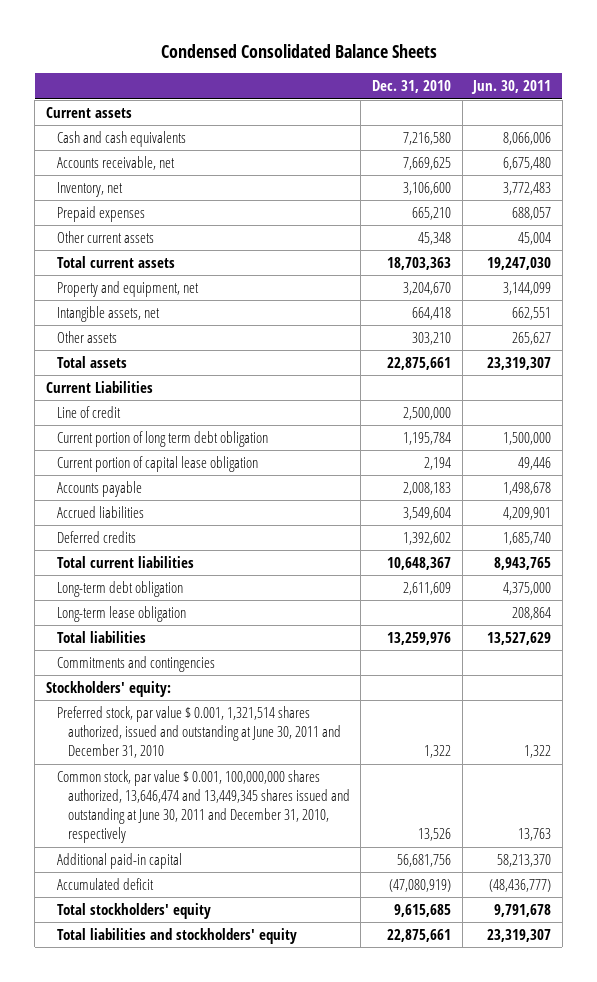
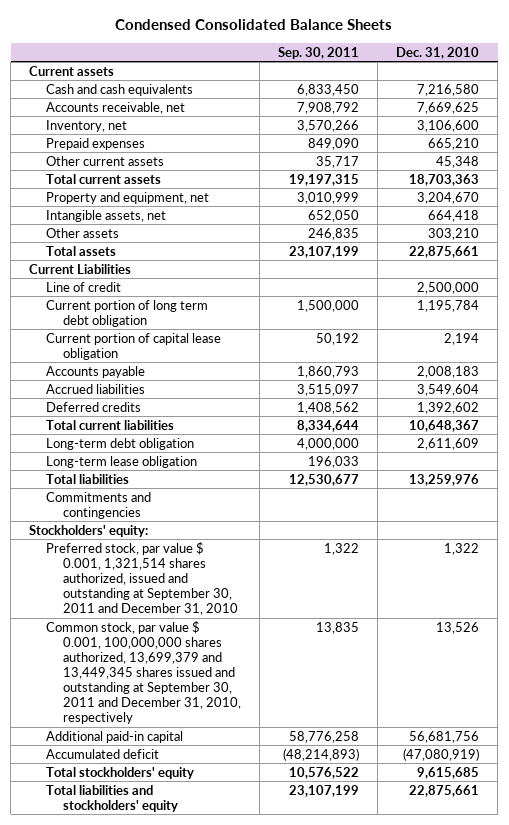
- | Dec. 31, 2010 | Jun. 30, 2011
+ | Sep. 30, 2011 | Dec. 31, 2010
- Preferred stock, par value $ 0.001, 1,321,514 shares authorized, issued and outstanding at June 30, 2011 and December 31, 2010 | 1,322 | 1,322
- Common stock, par value $ 0.001, 100,000,000 shares authorized, 13,646,474 and 13,449,345 shares issued and outstanding at June 30, 2011 and December 31, 2010, respectively | 13,526 | 13,763
+ Preferred stock, par value $ 0.001, 1,321,514 shares authorized, issued and outstanding at September 30, 2011 and December 31, 2010 | 1,322 | 1,322
+ Common stock, par value $ 0.001, 100,000,000 shares authorized, 13,699,379 and 13,449,345 shares issued and outstanding at September 30, 2011 and December 31, 2010, respectively | 13,835 | 13,526

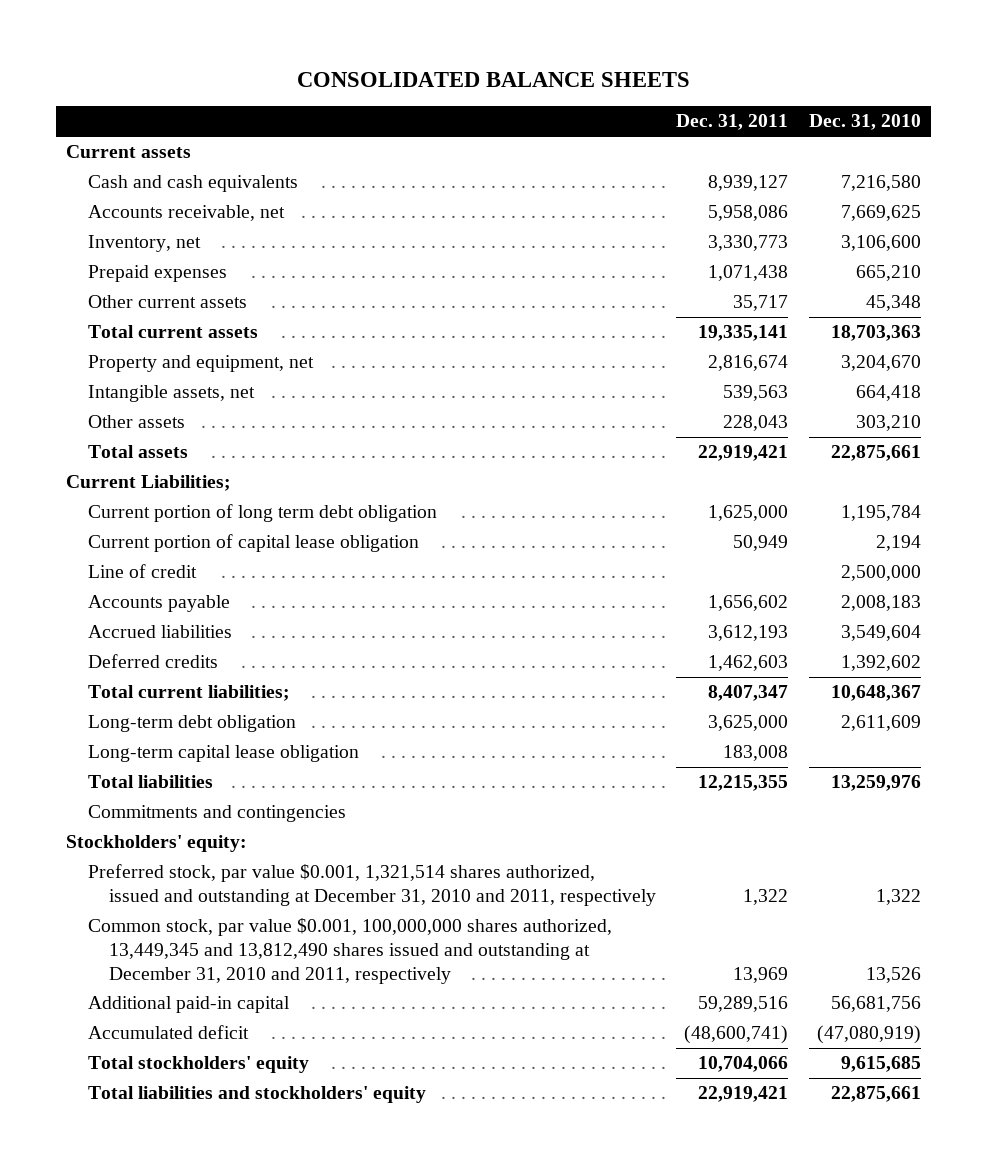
- Condensed Consolidated Balance Sheets
+ CONSOLIDATED BALANCE SHEETS
- | Sep. 30, 2011 | Dec. 31, 2010
+ | Dec. 31, 2011 | Dec. 31, 2010
- Current Liabilities
+ Current Liabilities;
moved down: Line of credit | | 2,500,000
- Total current liabilities | 8,334,644 | 10,648,367
+ Total current liabilities; | 8,407,347 | 10,648,367
- Long-term lease obligation | 196,033 |
+ Long-term capital lease obligation | 183,008 |
- Preferred stock, par value $ 0.001, 1,321,514 shares authorized, issued and outstanding at September 30, 2011 and December 31, 2010 | 1,322 | 1,322
- Common stock, par value $ 0.001, 100,000,000 shares authorized, 13,699,379 and 13,449,345 shares issued and outstanding at September 30, 2011 and December 31, 2010, respectively | 13,835 | 13,526
+ Preferred stock, par value $0.001, 1,321,514 shares authorized, issued and outstanding at December 31, 2010 and 2011, respectively | 1,322 | 1,322
+ Common stock, par value $0.001, 100,000,000 shares authorized, 13,449,345 and 13,812,490 shares issued and outstanding at December 31, 2010 and 2011, respectively | 13,969 | 13,526

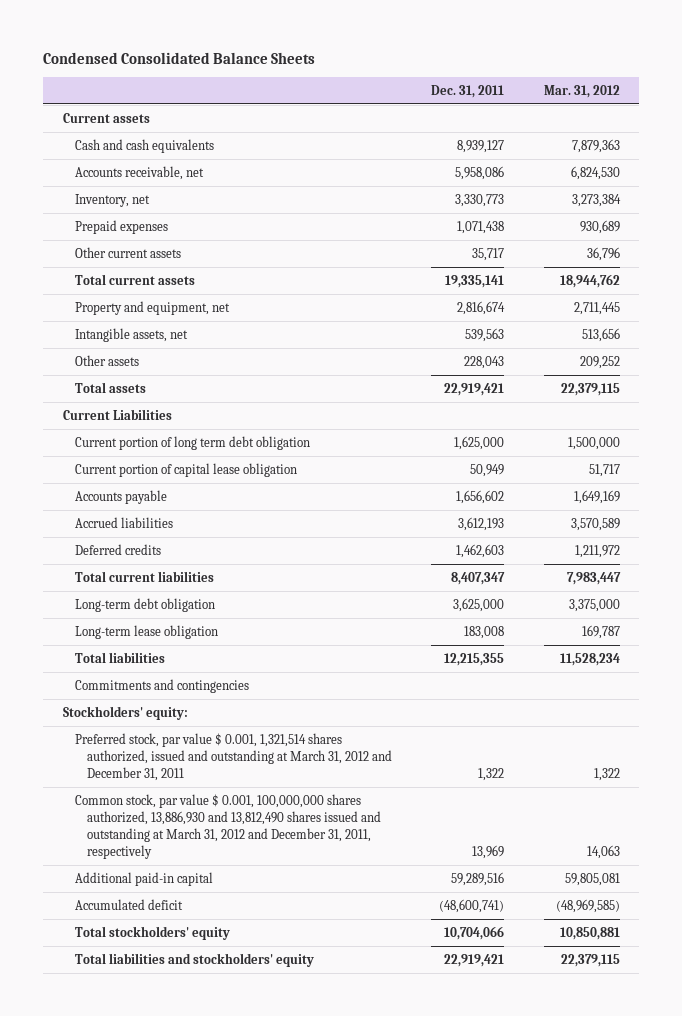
- CONSOLIDATED BALANCE SHEETS
+ Condensed Consolidated Balance Sheets
- | Dec. 31, 2011 | Dec. 31, 2010
+ | Dec. 31, 2011 | Mar. 31, 2012
- Current Liabilities;
+ Current Liabilities
- Line of credit | | 2,500,000
- Total current liabilities; | 8,407,347 | 10,648,367
+ Total current liabilities | 8,407,347 | 7,983,447
- Long-term capital lease obligation | 183,008 |
+ Long-term lease obligation | 183,008 | 169,787
- Preferred stock, par value $0.001, 1,321,514 shares authorized, issued and outstanding at December 31, 2010 and 2011, respectively | 1,322 | 1,322
- Common stock, par value $0.001, 100,000,000 shares authorized, 13,449,345 and 13,812,490 shares issued and outstanding at December 31, 2010 and 2011, respectively | 13,969 | 13,526
+ Preferred stock, par value $ 0.001, 1,321,514 shares authorized, issued and outstanding at March 31, 2012 and December 31, 2011 | 1,322 | 1,322
+ Common stock, par value $ 0.001, 100,000,000 shares authorized, 13,886,930 and 13,812,490 shares issued and outstanding at March 31, 2012 and December 31, 2011, respectively | 13,969 | 14,063

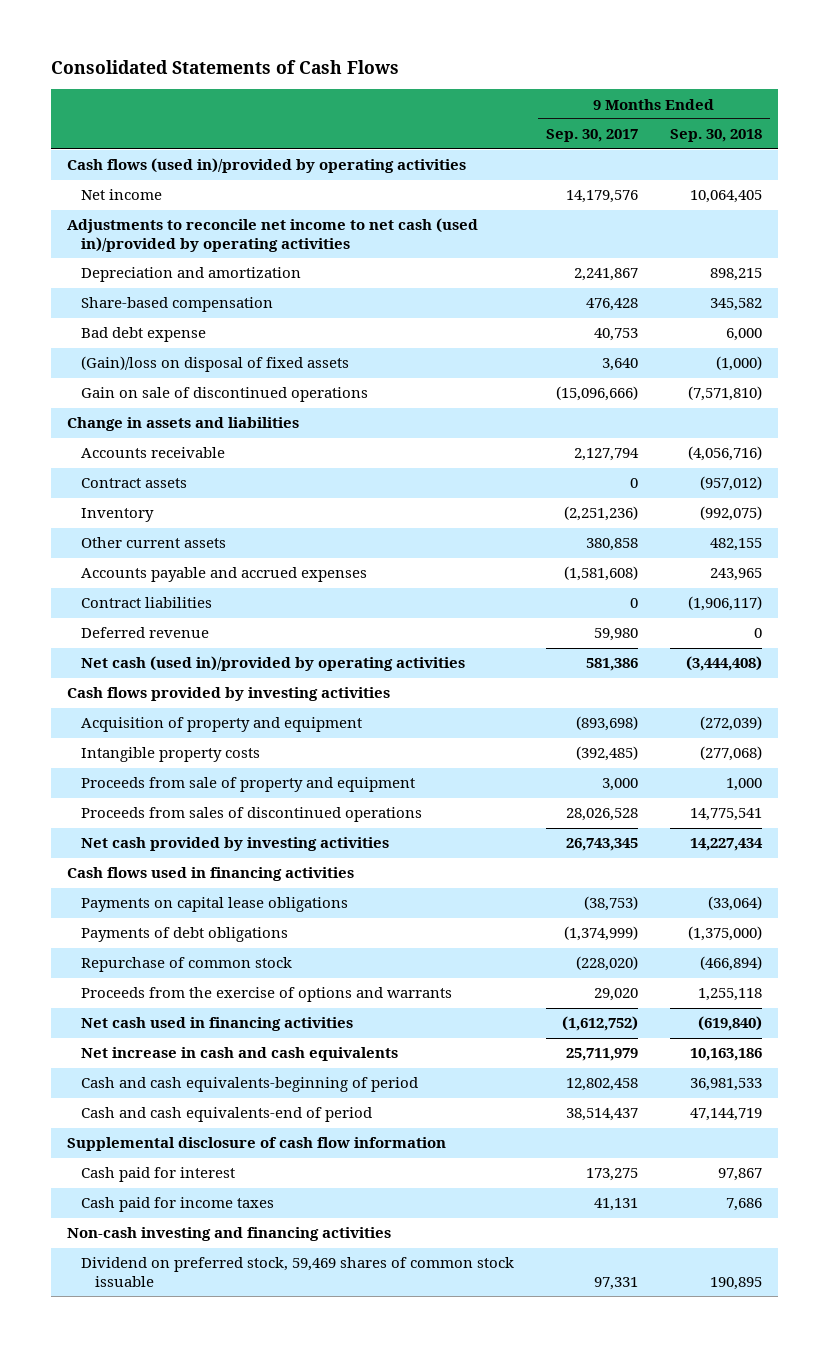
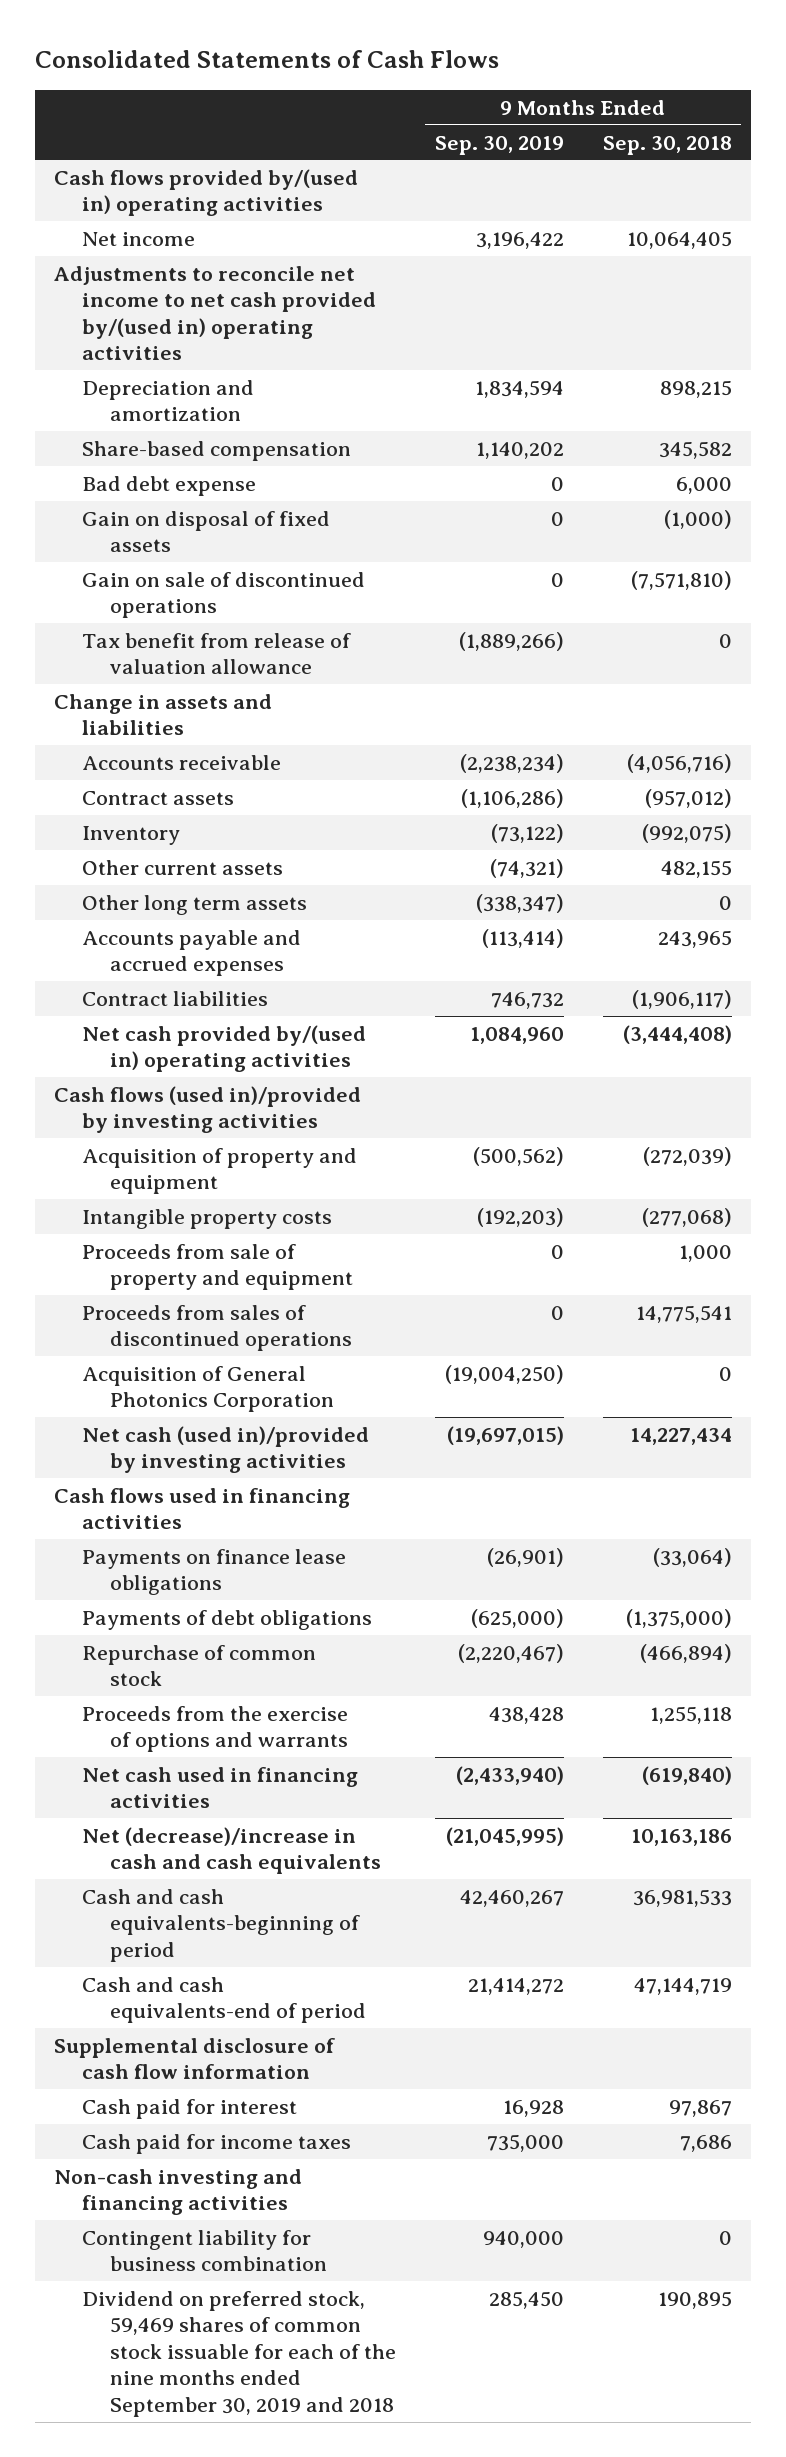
- | 9 Months Ended Sep. 30, 2017 | 9 Months Ended Sep. 30, 2018
+ | 9 Months Ended Sep. 30, 2019 | 9 Months Ended Sep. 30, 2018
- Cash flows (used in)/provided by operating activities
+ Cash flows provided by/(used in) operating activities
- Adjustments to reconcile net income to net cash (used in)/provided by operating activities
+ Adjustments to reconcile net income to net cash provided by/(used in) operating activities
- (Gain)/loss on disposal of fixed assets | 3,640 | (1,000)
+ Gain on disposal of fixed assets | 0 | (1,000)
+ Tax benefit from release of valuation allowance | (1,889,266) | 0
+ Other long term assets | (338,347) | 0
- Deferred revenue | 59,980 | 0
- Net cash (used in)/provided by operating activities | 581,386 | (3,444,408)
- Cash flows provided by investing activities
+ Net cash provided by/(used in) operating activities | 1,084,960 | (3,444,408)
+ Cash flows (used in)/provided by investing activities
- Net cash provided by investing activities | 26,743,345 | 14,227,434
+ Acquisition of General Photonics Corporation | (19,004,250) | 0
+ Net cash (used in)/provided by investing activities | (19,697,015) | 14,227,434
- Payments on capital lease obligations | (38,753) | (33,064)
+ Payments on finance lease obligations | (26,901) | (33,064)
- Net increase in cash and cash equivalents | 25,711,979 | 10,163,186
+ Net (decrease)/increase in cash and cash equivalents | (21,045,995) | 10,163,186
- Dividend on preferred stock, 59,469 shares of common stock issuable | 97,331 | 190,895
+ Contingent liability for business combination | 940,000 | 0
+ Dividend on preferred stock, 59,469 shares of common stock issuable for each of the nine months ended September 30, 2019 and 2018 | 285,450 | 190,895

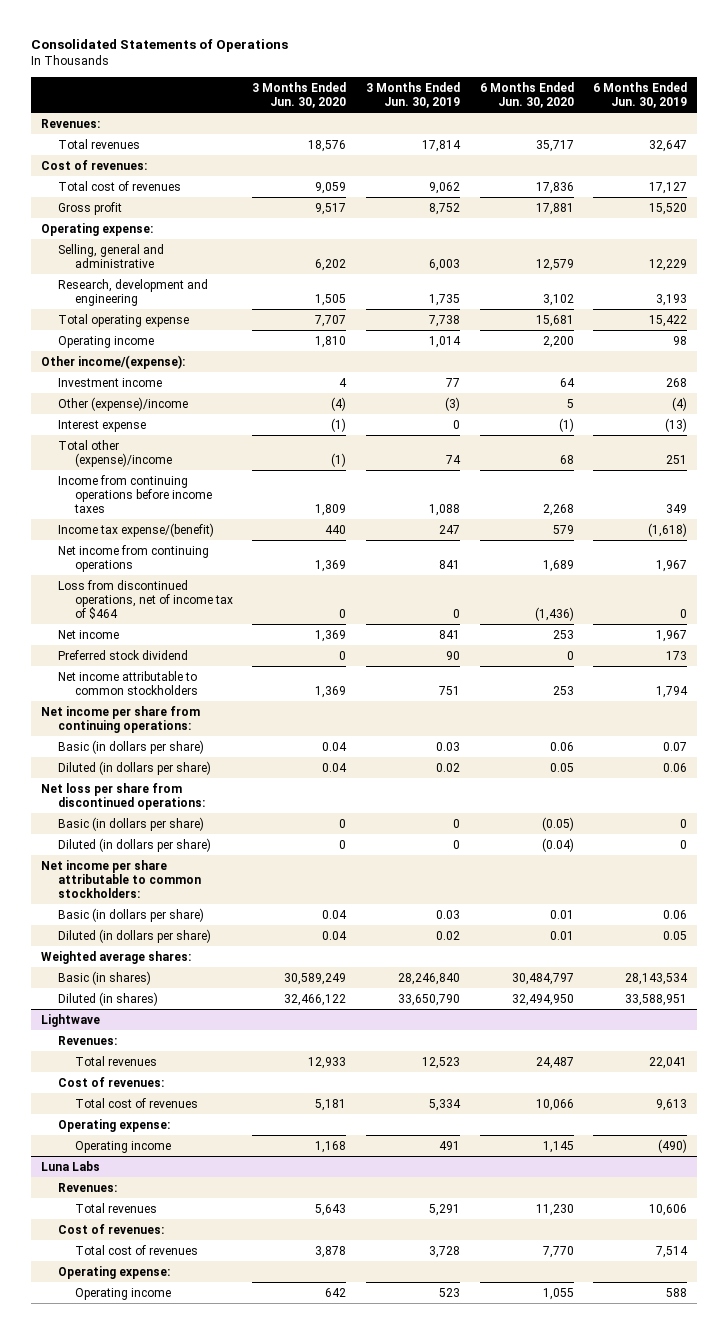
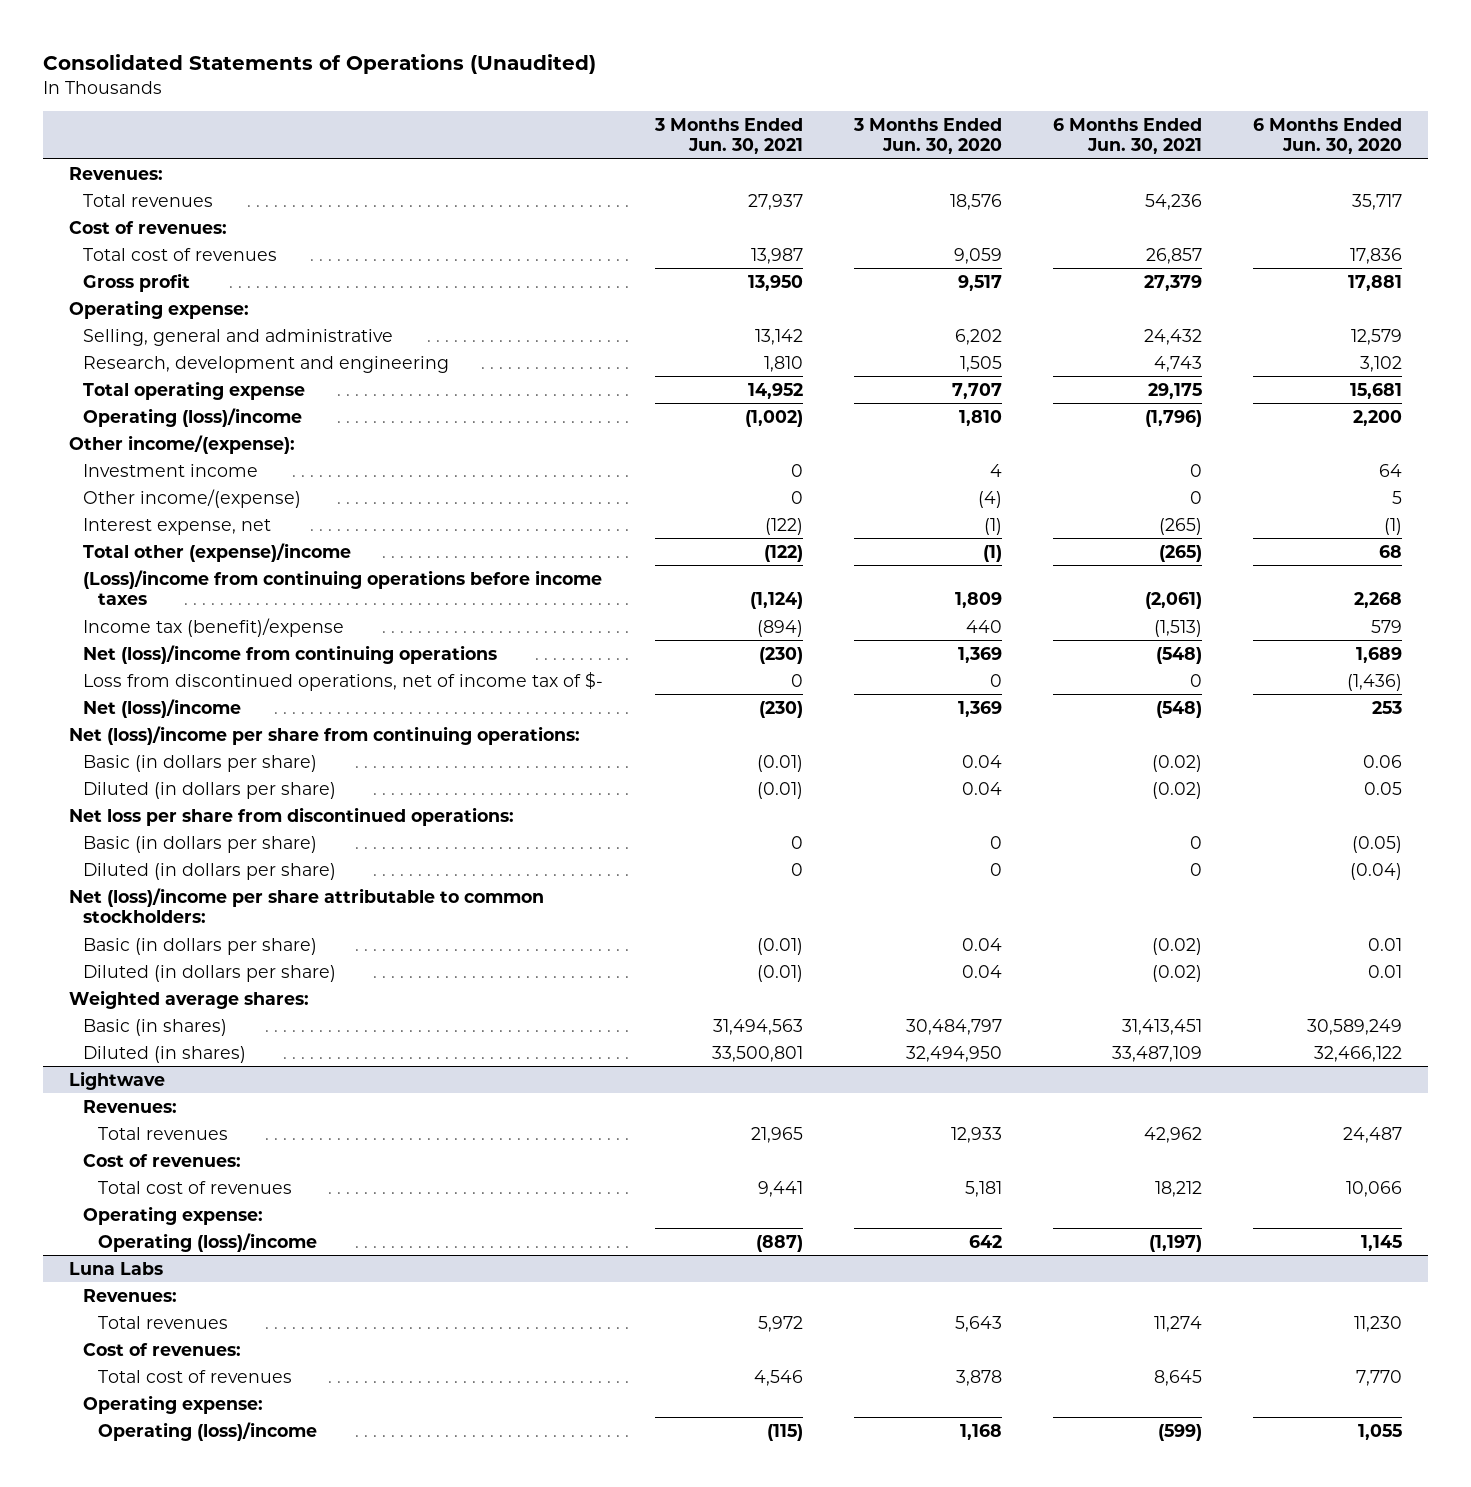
- Consolidated Statements of Operations
+ Consolidated Statements of Operations (Unaudited)
- | 3 Months Ended Jun. 30, 2020 | 3 Months Ended Jun. 30, 2019 | 6 Months Ended Jun. 30, 2020 | 6 Months Ended Jun. 30, 2019
+ | 3 Months Ended Jun. 30, 2021 | 3 Months Ended Jun. 30, 2020 | 6 Months Ended Jun. 30, 2021 | 6 Months Ended Jun. 30, 2020
- Operating income | 1,810 | 1,014 | 2,200 | 98
+ Operating (loss)/income | (1,002) | 1,810 | (1,796) | 2,200
- Other (expense)/income | (4) | (3) | 5 | (4)
- Interest expense | (1) | 0 | (1) | (13)
+ Other income/(expense) | 0 | (4) | 0 | 5
+ Interest expense, net | (122) | (1) | (265) | (1)
- Income from continuing operations before income taxes | 1,809 | 1,088 | 2,268 | 349
- Income tax expense/(benefit) | 440 | 247 | 579 | (1,618)
- Net income from continuing operations | 1,369 | 841 | 1,689 | 1,967
- Loss from discontinued operations, net of income tax of $464 | 0 | 0 | (1,436) | 0
- Net income | 1,369 | 841 | 253 | 1,967
- Preferred stock dividend | 0 | 90 | 0 | 173
- Net income attributable to common stockholders | 1,369 | 751 | 253 | 1,794
- Net income per share from continuing operations:
+ (Loss)/income from continuing operations before income taxes | (1,124) | 1,809 | (2,061) | 2,268
+ Income tax (benefit)/expense | (894) | 440 | (1,513) | 579
+ Net (loss)/income from continuing operations | (230) | 1,369 | (548) | 1,689
+ Loss from discontinued operations, net of income tax of $- | 0 | 0 | 0 | (1,436)
+ Net (loss)/income | (230) | 1,369 | (548) | 253
+ Net (loss)/income per share from continuing operations:
- Net income per share attributable to common stockholders:
+ Net (loss)/income per share attributable to common stockholders:
- Basic (in shares) | 30,589,249 | 28,246,840 | 30,484,797 | 28,143,534
- Diluted (in shares) | 32,466,122 | 33,650,790 | 32,494,950 | 33,588,951
+ Basic (in shares) | 31,494,563 | 30,484,797 | 31,413,451 | 30,589,249
+ Diluted (in shares) | 33,500,801 | 32,494,950 | 33,487,109 | 32,466,122
@ Lightwave
- Operating income | 1,168 | 491 | 1,145 | (490)
+ Operating (loss)/income | (887) | 642 | (1,197) | 1,145
@ Luna Labs
- Operating income | 642 | 523 | 1,055 | 588
+ Operating (loss)/income | (115) | 1,168 | (599) | 1,055

